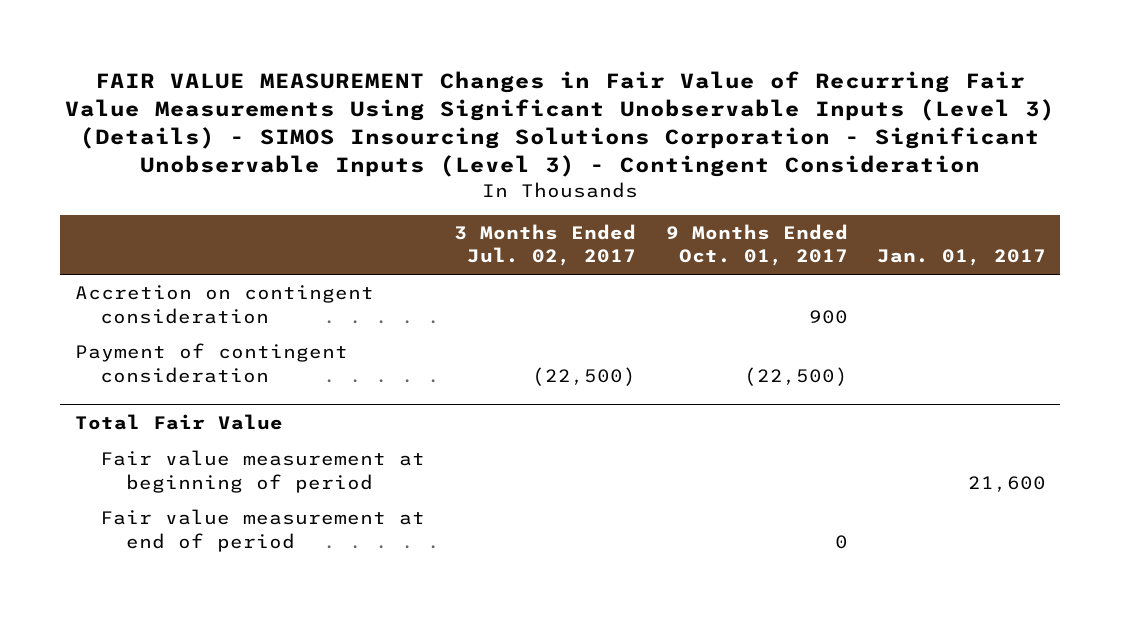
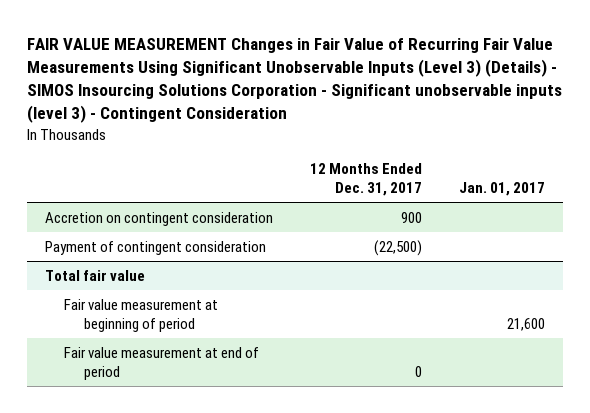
- FAIR VALUE MEASUREMENT Changes in Fair Value of Recurring Fair Value Measurements Using Significant Unobservable Inputs (Level 3) (Details) - SIMOS Insourcing Solutions Corporation - Significant Unobservable Inputs (Level 3) - Contingent Consideration
+ FAIR VALUE MEASUREMENT Changes in Fair Value of Recurring Fair Value Measurements Using Significant Unobservable Inputs (Level 3) (Details) - SIMOS Insourcing Solutions Corporation - Significant unobservable inputs (level 3) - Contingent Consideration
- | 3 Months Ended Jul. 02, 2017 | 9 Months Ended Oct. 01, 2017 | Jan. 01, 2017
+ | 12 Months Ended Dec. 31, 2017 | Jan. 01, 2017
- Total Fair Value
+ Total fair value

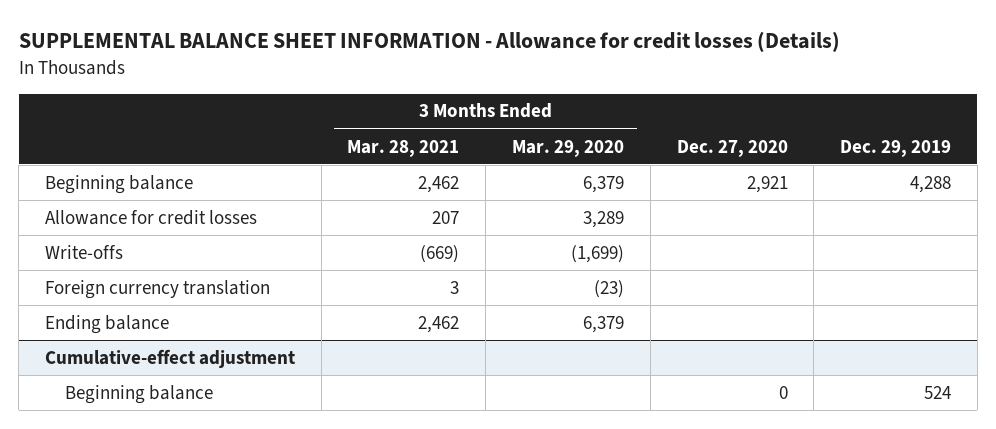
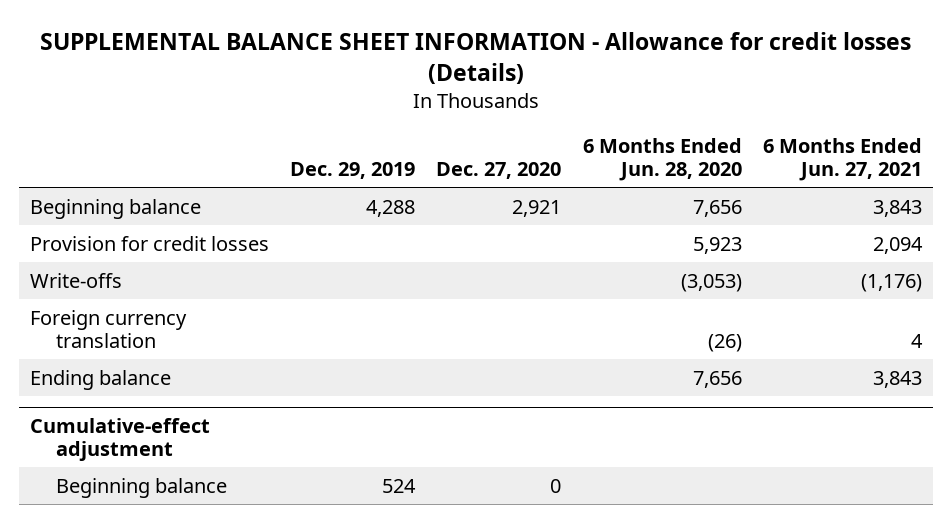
- | 3 Months Ended Mar. 28, 2021 | 3 Months Ended Mar. 29, 2020 | Dec. 27, 2020 | Dec. 29, 2019
+ | Dec. 29, 2019 | Dec. 27, 2020 | 6 Months Ended Jun. 28, 2020 | 6 Months Ended Jun. 27, 2021
- Allowance for credit losses | 207 | 3,289 | |
+ Provision for credit losses | | | 5,923 | 2,094

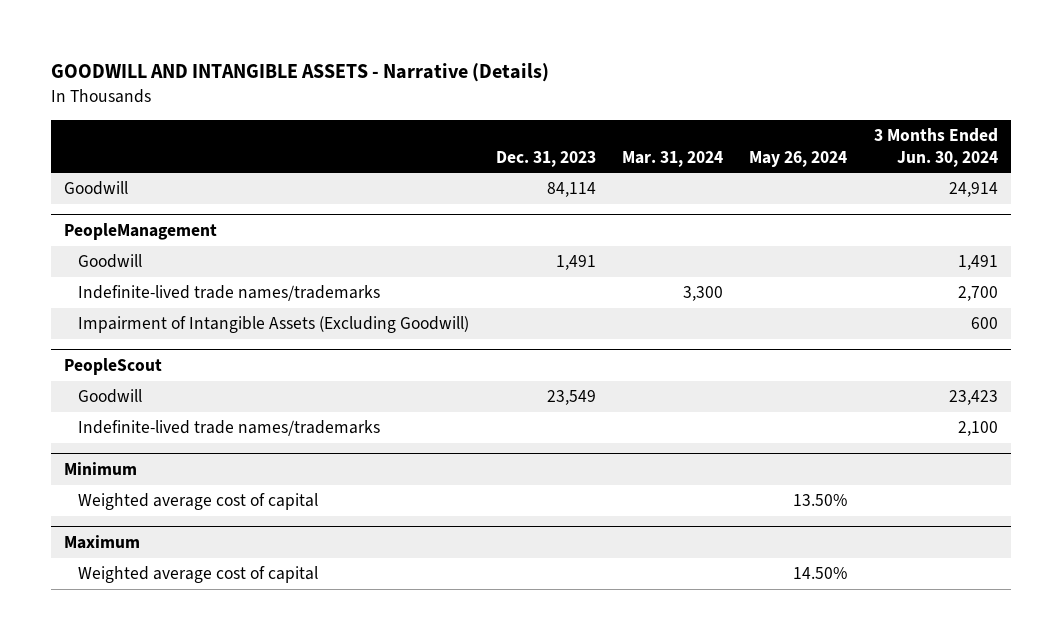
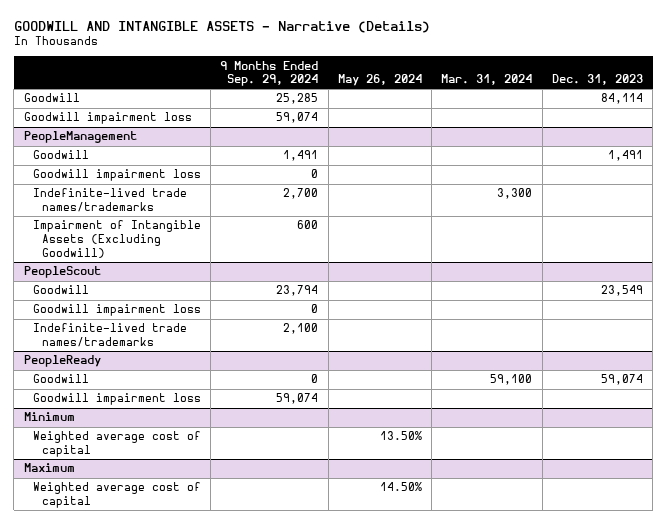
- | Dec. 31, 2023 | Mar. 31, 2024 | May 26, 2024 | 3 Months Ended Jun. 30, 2024
+ | 9 Months Ended Sep. 29, 2024 | May 26, 2024 | Mar. 31, 2024 | Dec. 31, 2023
+ Goodwill impairment loss | 59,074 | | |
@ PeopleManagement
+ Goodwill impairment loss | 0 | | |
@ PeopleScout
+ Goodwill impairment loss | 0 | | |
+ PeopleReady
+ Goodwill | 0 | | 59,100 | 59,074
+ Goodwill impairment loss | 59,074 | | |

